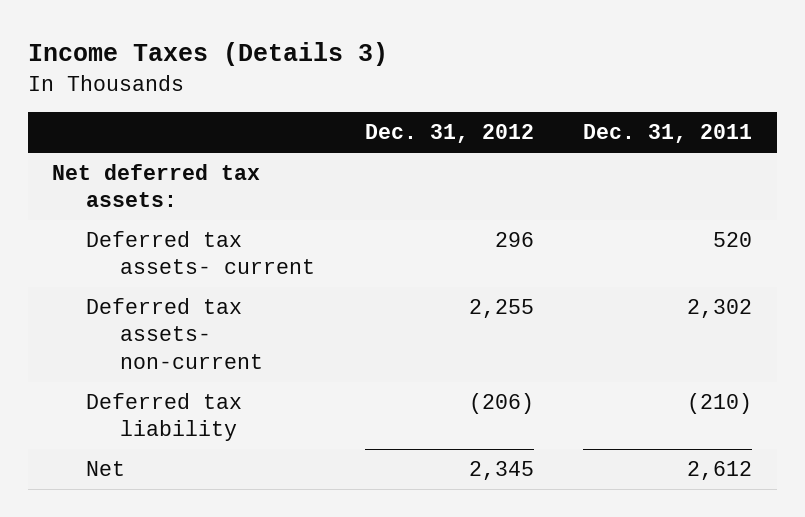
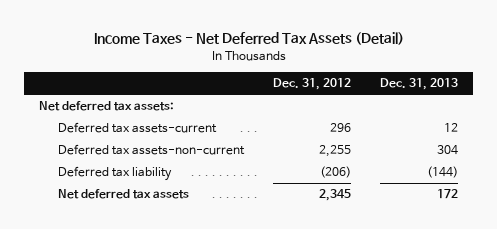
- Income Taxes (Details 3)
+ Income Taxes - Net Deferred Tax Assets (Detail)
- | Dec. 31, 2012 | Dec. 31, 2011
+ | Dec. 31, 2012 | Dec. 31, 2013
- Deferred tax assets- current | 296 | 520
- Deferred tax assets- non-current | 2,255 | 2,302
+ Deferred tax assets-current | 296 | 12
+ Deferred tax assets-non-current | 2,255 | 304
- Net | 2,345 | 2,612
+ Net deferred tax assets | 2,345 | 172

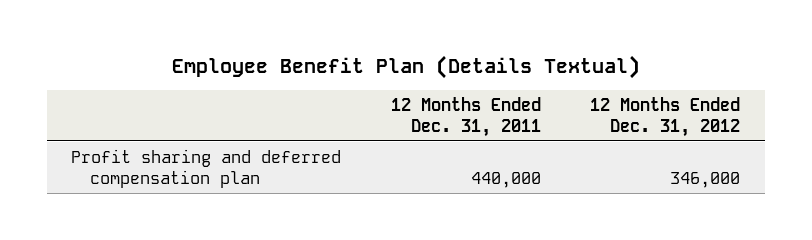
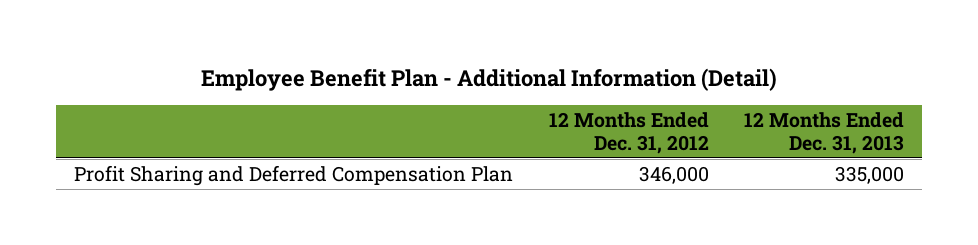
- Employee Benefit Plan (Details Textual)
+ Employee Benefit Plan - Additional Information (Detail)
- | 12 Months Ended Dec. 31, 2011 | 12 Months Ended Dec. 31, 2012
+ | 12 Months Ended Dec. 31, 2012 | 12 Months Ended Dec. 31, 2013
- Profit sharing and deferred compensation plan | 440,000 | 346,000
+ Profit Sharing and Deferred Compensation Plan | 346,000 | 335,000

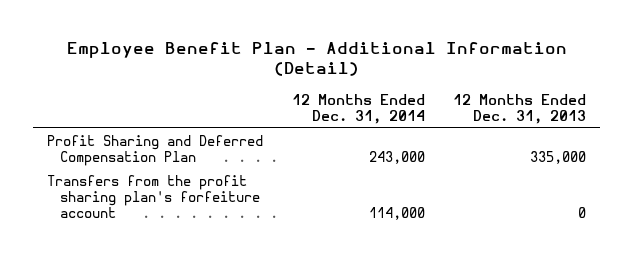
- | 12 Months Ended Dec. 31, 2012 | 12 Months Ended Dec. 31, 2013
+ | 12 Months Ended Dec. 31, 2014 | 12 Months Ended Dec. 31, 2013
+ Transfers from the profit sharing plan's forfeiture account | 114,000 | 0

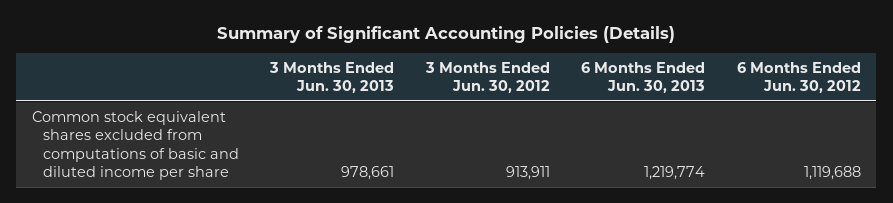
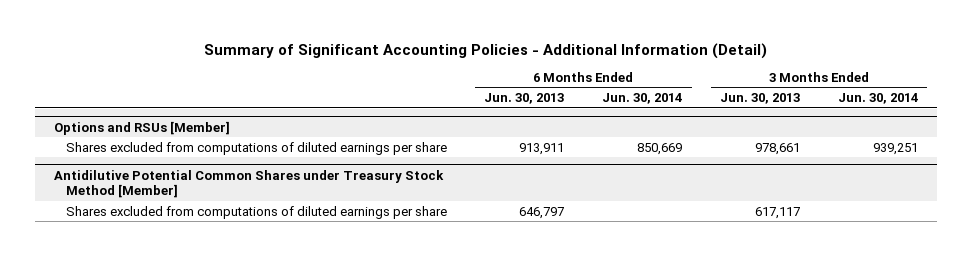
- Summary of Significant Accounting Policies (Details)
+ Summary of Significant Accounting Policies - Additional Information (Detail)
- | 3 Months Ended Jun. 30, 2013 | 3 Months Ended Jun. 30, 2012 | 6 Months Ended Jun. 30, 2013 | 6 Months Ended Jun. 30, 2012
+ | 6 Months Ended Jun. 30, 2013 | 6 Months Ended Jun. 30, 2014 | 3 Months Ended Jun. 30, 2013 | 3 Months Ended Jun. 30, 2014
- Common stock equivalent shares excluded from computations of basic and diluted income per share | 978,661 | 913,911 | 1,219,774 | 1,119,688
+ Options and RSUs [Member]
+ Shares excluded from computations of diluted earnings per share | 913,911 | 850,669 | 978,661 | 939,251
+ Antidilutive Potential Common Shares under Treasury Stock Method [Member]
+ Shares excluded from computations of diluted earnings per share | 646,797 | | 617,117 |

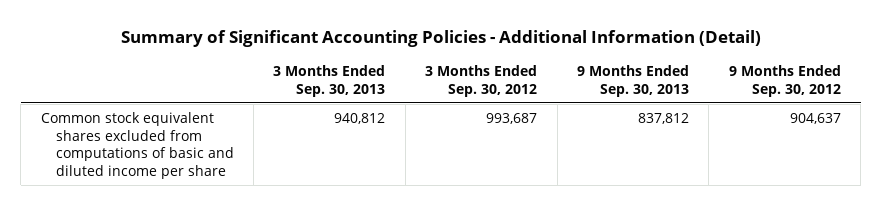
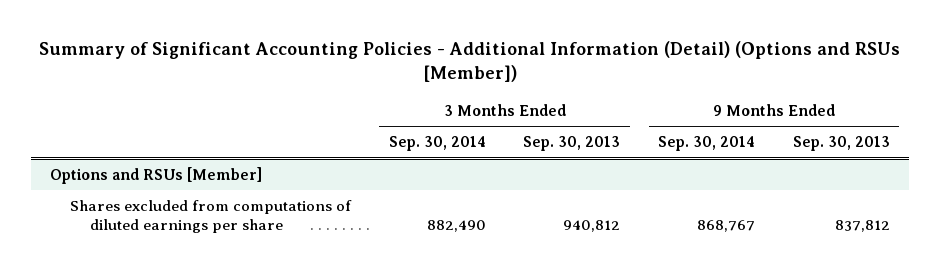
- Summary of Significant Accounting Policies - Additional Information (Detail)
+ Summary of Significant Accounting Policies - Additional Information (Detail) (Options and RSUs [Member])
- | 3 Months Ended Sep. 30, 2013 | 3 Months Ended Sep. 30, 2012 | 9 Months Ended Sep. 30, 2013 | 9 Months Ended Sep. 30, 2012
+ | 3 Months Ended Sep. 30, 2014 | 3 Months Ended Sep. 30, 2013 | 9 Months Ended Sep. 30, 2014 | 9 Months Ended Sep. 30, 2013
- Common stock equivalent shares excluded from computations of basic and diluted income per share | 940,812 | 993,687 | 837,812 | 904,637
+ Options and RSUs [Member]
+ Shares excluded from computations of diluted earnings per share | 882,490 | 940,812 | 868,767 | 837,812

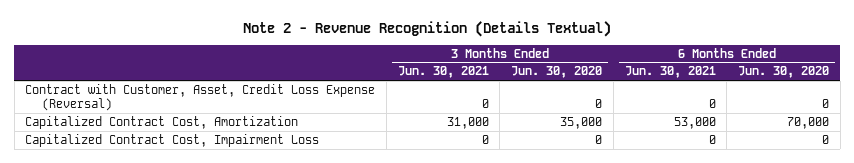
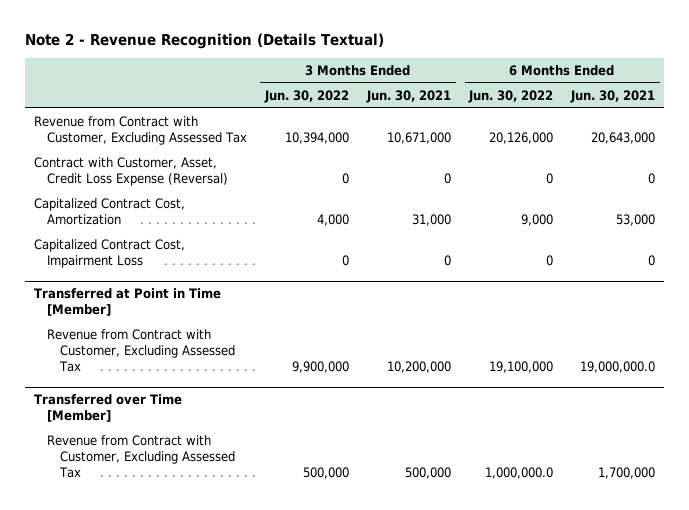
- | 3 Months Ended Jun. 30, 2021 | 3 Months Ended Jun. 30, 2020 | 6 Months Ended Jun. 30, 2021 | 6 Months Ended Jun. 30, 2020
+ | 3 Months Ended Jun. 30, 2022 | 3 Months Ended Jun. 30, 2021 | 6 Months Ended Jun. 30, 2022 | 6 Months Ended Jun. 30, 2021
+ Revenue from Contract with Customer, Excluding Assessed Tax | 10,394,000 | 10,671,000 | 20,126,000 | 20,643,000
+ Transferred at Point in Time [Member]
+ Revenue from Contract with Customer, Excluding Assessed Tax | 9,900,000 | 10,200,000 | 19,100,000 | 19,000,000.0
+ Transferred over Time [Member]
+ Revenue from Contract with Customer, Excluding Assessed Tax | 500,000 | 500,000 | 1,000,000.0 | 1,700,000

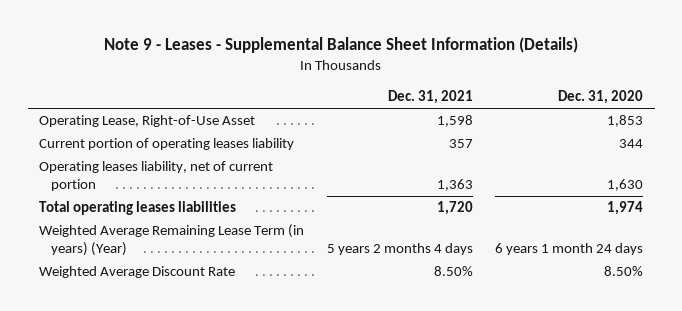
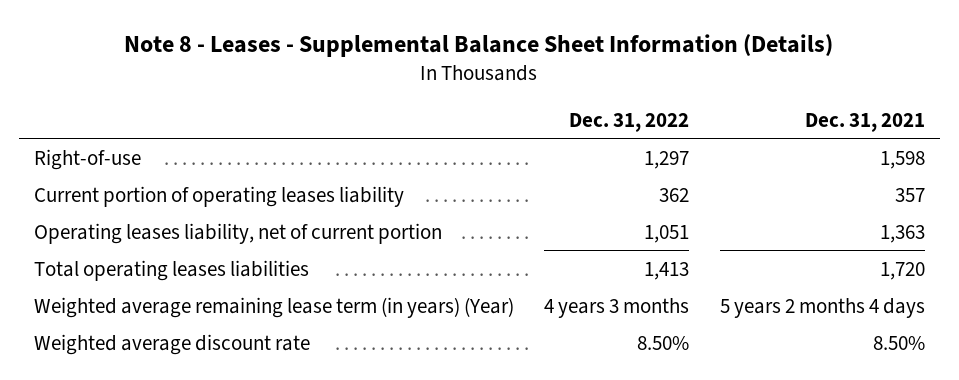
- Note 9 - Leases - Supplemental Balance Sheet Information (Details)
+ Note 8 - Leases - Supplemental Balance Sheet Information (Details)
- | Dec. 31, 2021 | Dec. 31, 2020
+ | Dec. 31, 2022 | Dec. 31, 2021
- Operating Lease, Right-of-Use Asset | 1,598 | 1,853
+ Right-of-use | 1,297 | 1,598
- Weighted Average Remaining Lease Term (in years) (Year) | 5 years 2 months 4 days | 6 years 1 month 24 days
- Weighted Average Discount Rate | 8.50% | 8.50%
+ Weighted average remaining lease term (in years) (Year) | 4 years 3 months | 5 years 2 months 4 days
+ Weighted average discount rate | 8.50% | 8.50%

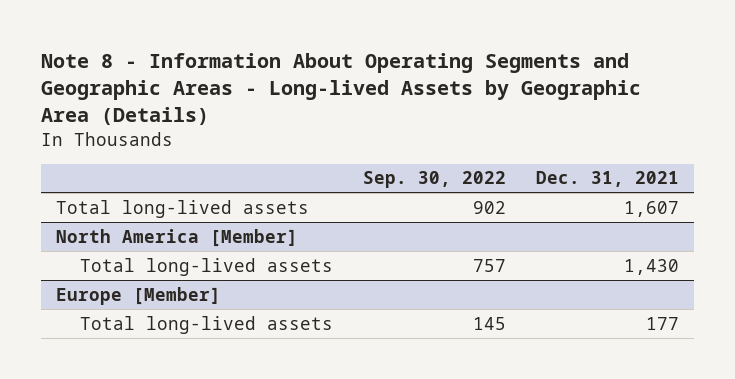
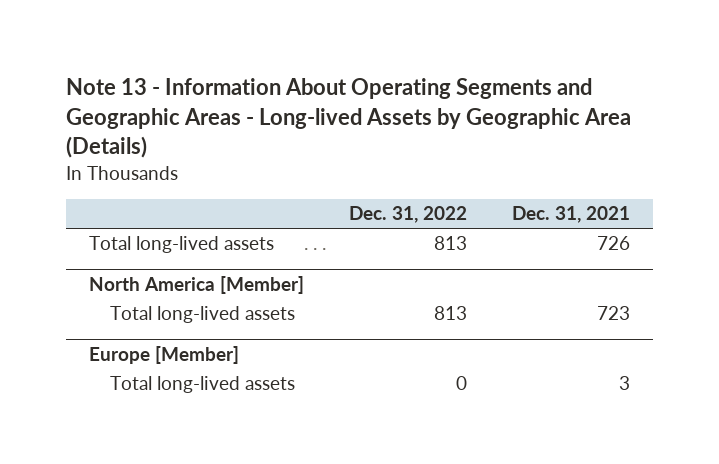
- Note 8 - Information About Operating Segments and Geographic Areas - Long-lived Assets by Geographic Area (Details)
+ Note 13 - Information About Operating Segments and Geographic Areas - Long-lived Assets by Geographic Area (Details)
- | Sep. 30, 2022 | Dec. 31, 2021
+ | Dec. 31, 2022 | Dec. 31, 2021
- Total long-lived assets | 902 | 1,607
+ Total long-lived assets | 813 | 726
@ North America [Member]
- Total long-lived assets | 757 | 1,430
+ Total long-lived assets | 813 | 723
@ Europe [Member]
- Total long-lived assets | 145 | 177
+ Total long-lived assets | 0 | 3

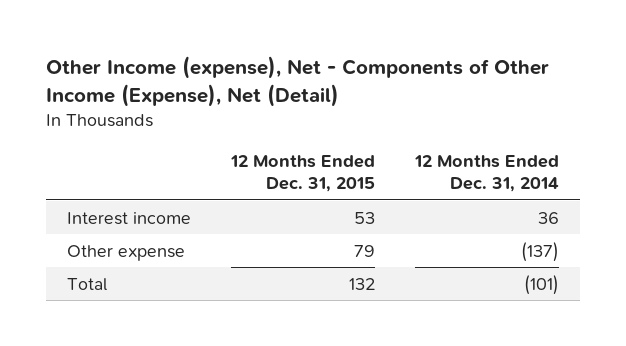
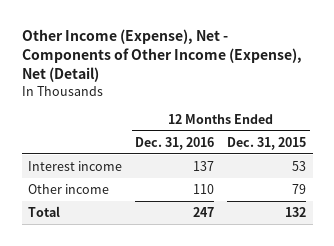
- Other Income (expense), Net - Components of Other Income (Expense), Net (Detail)
+ Other Income (Expense), Net - Components of Other Income (Expense), Net (Detail)
- | 12 Months Ended Dec. 31, 2015 | 12 Months Ended Dec. 31, 2014
+ | 12 Months Ended Dec. 31, 2016 | 12 Months Ended Dec. 31, 2015
- Other expense | 79 | (137)
+ Other income | 110 | 79

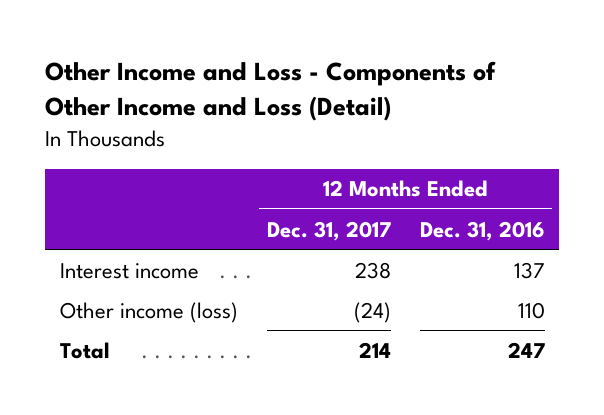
- Other Income (Expense), Net - Components of Other Income (Expense), Net (Detail)
+ Other Income and Loss - Components of Other Income and Loss (Detail)
- | 12 Months Ended Dec. 31, 2016 | 12 Months Ended Dec. 31, 2015
+ | 12 Months Ended Dec. 31, 2017 | 12 Months Ended Dec. 31, 2016
- Other income | 110 | 79
+ Other income (loss) | (24) | 110

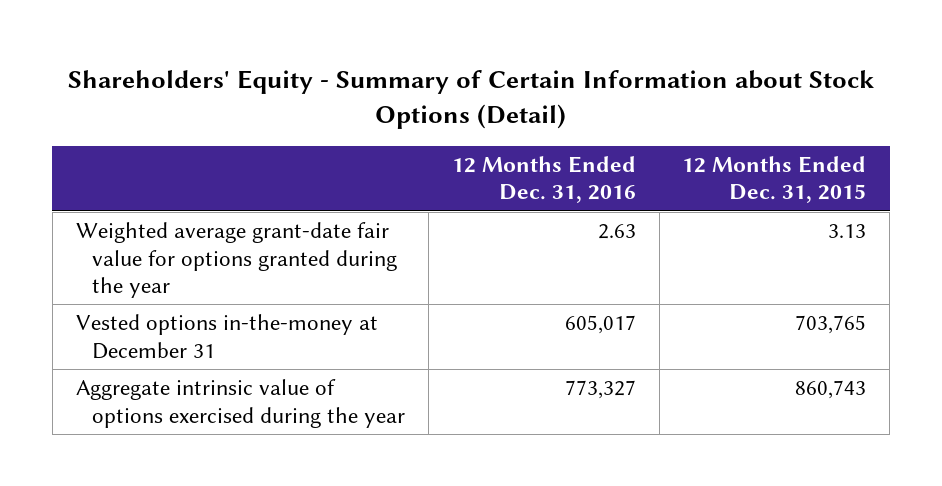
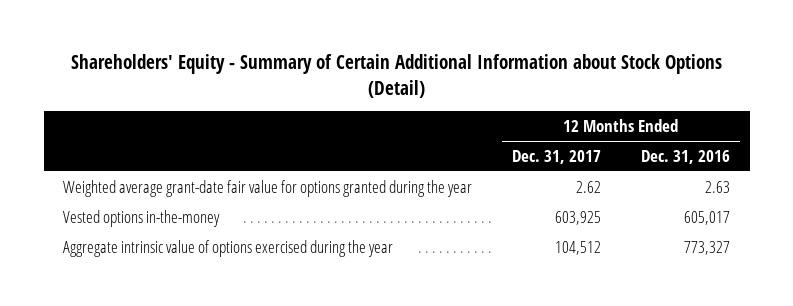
- Shareholders' Equity - Summary of Certain Information about Stock Options (Detail)
+ Shareholders' Equity - Summary of Certain Additional Information about Stock Options (Detail)
- | 12 Months Ended Dec. 31, 2016 | 12 Months Ended Dec. 31, 2015
+ | 12 Months Ended Dec. 31, 2017 | 12 Months Ended Dec. 31, 2016
- Vested options in-the-money at December 31 | 605,017 | 703,765
+ Vested options in-the-money | 603,925 | 605,017

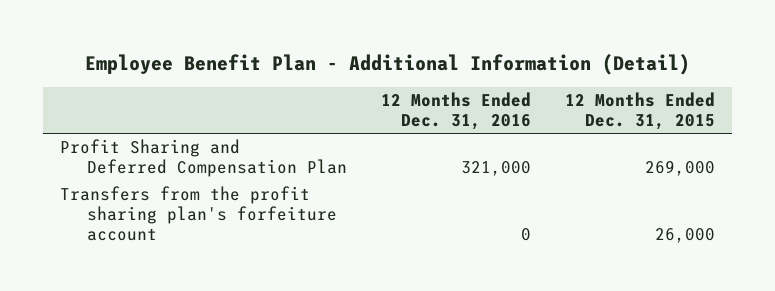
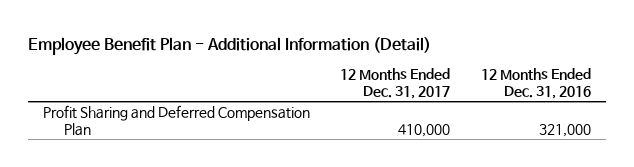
- | 12 Months Ended Dec. 31, 2016 | 12 Months Ended Dec. 31, 2015
+ | 12 Months Ended Dec. 31, 2017 | 12 Months Ended Dec. 31, 2016
- Transfers from the profit sharing plan's forfeiture account | 0 | 26,000

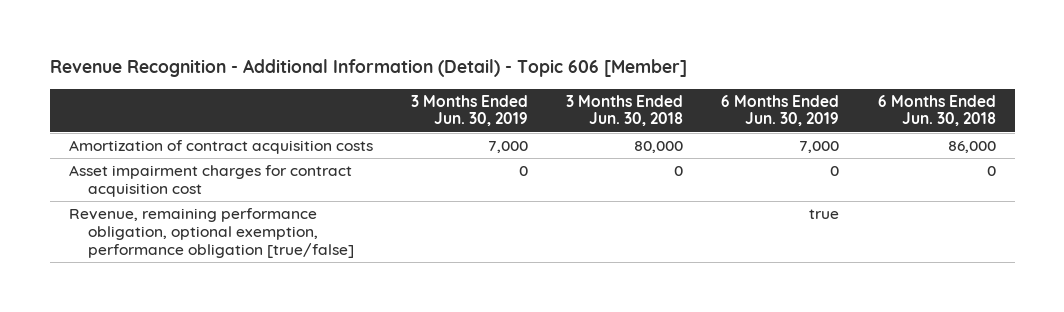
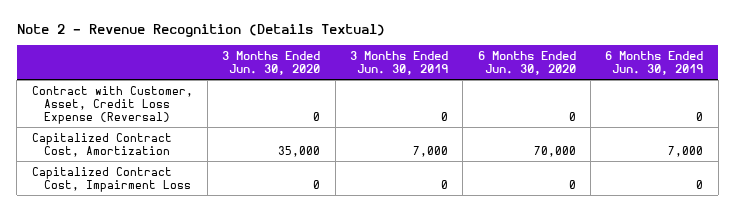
- Revenue Recognition - Additional Information (Detail) - Topic 606 [Member]
+ Note 2 - Revenue Recognition (Details Textual)
- | 3 Months Ended Jun. 30, 2019 | 3 Months Ended Jun. 30, 2018 | 6 Months Ended Jun. 30, 2019 | 6 Months Ended Jun. 30, 2018
+ | 3 Months Ended Jun. 30, 2020 | 3 Months Ended Jun. 30, 2019 | 6 Months Ended Jun. 30, 2020 | 6 Months Ended Jun. 30, 2019
- Amortization of contract acquisition costs | 7,000 | 80,000 | 7,000 | 86,000
- Asset impairment charges for contract acquisition cost | 0 | 0 | 0 | 0
- Revenue, remaining performance obligation, optional exemption, performance obligation [true/false] | | | true |
+ Contract with Customer, Asset, Credit Loss Expense (Reversal) | 0 | 0 | 0 | 0
+ Capitalized Contract Cost, Amortization | 35,000 | 7,000 | 70,000 | 7,000
+ Capitalized Contract Cost, Impairment Loss | 0 | 0 | 0 | 0

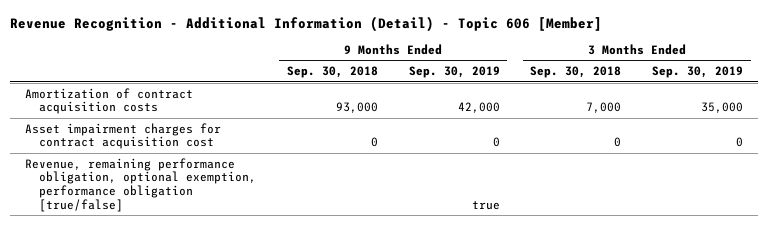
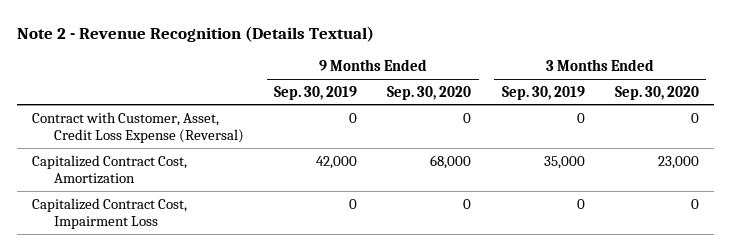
- Revenue Recognition - Additional Information (Detail) - Topic 606 [Member]
+ Note 2 - Revenue Recognition (Details Textual)
- | 9 Months Ended Sep. 30, 2018 | 9 Months Ended Sep. 30, 2019 | 3 Months Ended Sep. 30, 2018 | 3 Months Ended Sep. 30, 2019
+ | 9 Months Ended Sep. 30, 2019 | 9 Months Ended Sep. 30, 2020 | 3 Months Ended Sep. 30, 2019 | 3 Months Ended Sep. 30, 2020
- Amortization of contract acquisition costs | 93,000 | 42,000 | 7,000 | 35,000
- Asset impairment charges for contract acquisition cost | 0 | 0 | 0 | 0
- Revenue, remaining performance obligation, optional exemption, performance obligation [true/false] | | true | |
+ Contract with Customer, Asset, Credit Loss Expense (Reversal) | 0 | 0 | 0 | 0
+ Capitalized Contract Cost, Amortization | 42,000 | 68,000 | 35,000 | 23,000
+ Capitalized Contract Cost, Impairment Loss | 0 | 0 | 0 | 0

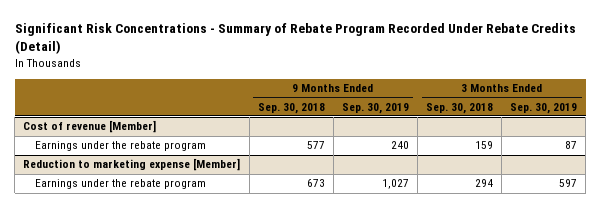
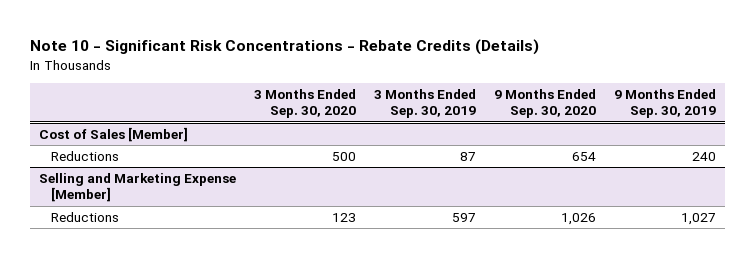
- Significant Risk Concentrations - Summary of Rebate Program Recorded Under Rebate Credits (Detail)
+ Note 10 - Significant Risk Concentrations - Rebate Credits (Details)
- | 9 Months Ended Sep. 30, 2018 | 9 Months Ended Sep. 30, 2019 | 3 Months Ended Sep. 30, 2018 | 3 Months Ended Sep. 30, 2019
+ | 3 Months Ended Sep. 30, 2020 | 3 Months Ended Sep. 30, 2019 | 9 Months Ended Sep. 30, 2020 | 9 Months Ended Sep. 30, 2019
- Cost of revenue [Member]
- Earnings under the rebate program | 577 | 240 | 159 | 87
- Reduction to marketing expense [Member]
- Earnings under the rebate program | 673 | 1,027 | 294 | 597
+ Cost of Sales [Member]
+ Reductions | 500 | 87 | 654 | 240
+ Selling and Marketing Expense [Member]
+ Reductions | 123 | 597 | 1,026 | 1,027

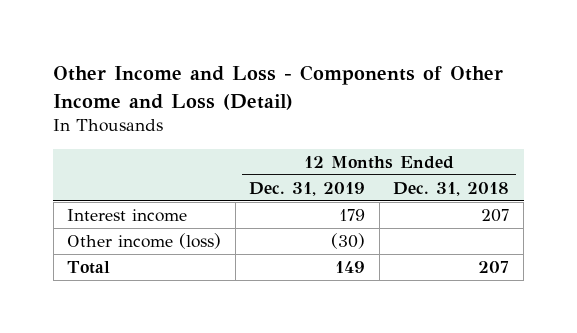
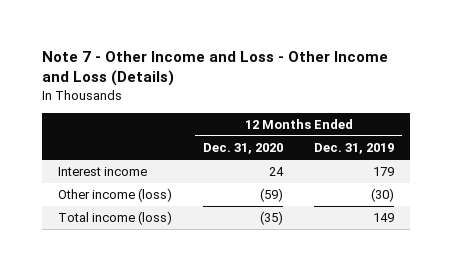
- Other Income and Loss - Components of Other Income and Loss (Detail)
+ Note 7 - Other Income and Loss - Other Income and Loss (Details)
- | 12 Months Ended Dec. 31, 2019 | 12 Months Ended Dec. 31, 2018
+ | 12 Months Ended Dec. 31, 2020 | 12 Months Ended Dec. 31, 2019
- Total | 149 | 207
+ Total income (loss) | (35) | 149

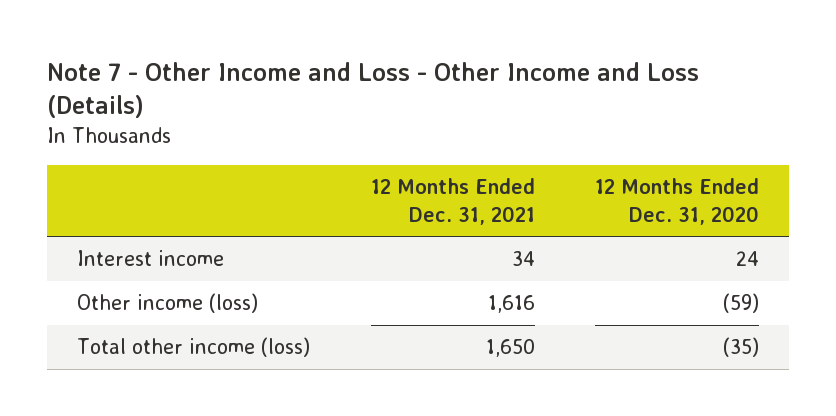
- | 12 Months Ended Dec. 31, 2020 | 12 Months Ended Dec. 31, 2019
+ | 12 Months Ended Dec. 31, 2021 | 12 Months Ended Dec. 31, 2020
- Total income (loss) | (35) | 149
+ Total other income (loss) | 1,650 | (35)

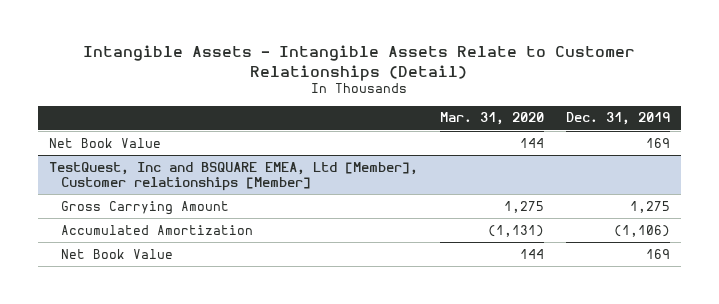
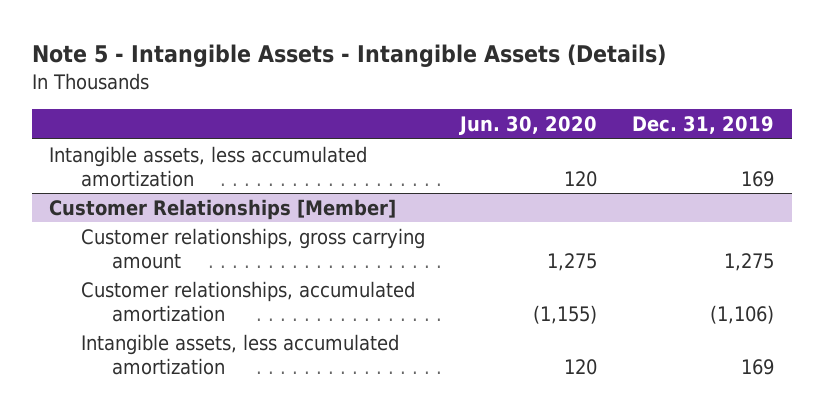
- Intangible Assets - Intangible Assets Relate to Customer Relationships (Detail)
+ Note 5 - Intangible Assets - Intangible Assets (Details)
- | Mar. 31, 2020 | Dec. 31, 2019
+ | Jun. 30, 2020 | Dec. 31, 2019
- Net Book Value | 144 | 169
- TestQuest, Inc and BSQUARE EMEA, Ltd [Member], Customer relationships [Member]
- Gross Carrying Amount | 1,275 | 1,275
- Accumulated Amortization | (1,131) | (1,106)
- Net Book Value | 144 | 169
+ Intangible assets, less accumulated amortization | 120 | 169
+ Customer Relationships [Member]
+ Customer relationships, gross carrying amount | 1,275 | 1,275
+ Customer relationships, accumulated amortization | (1,155) | (1,106)
+ Intangible assets, less accumulated amortization | 120 | 169

